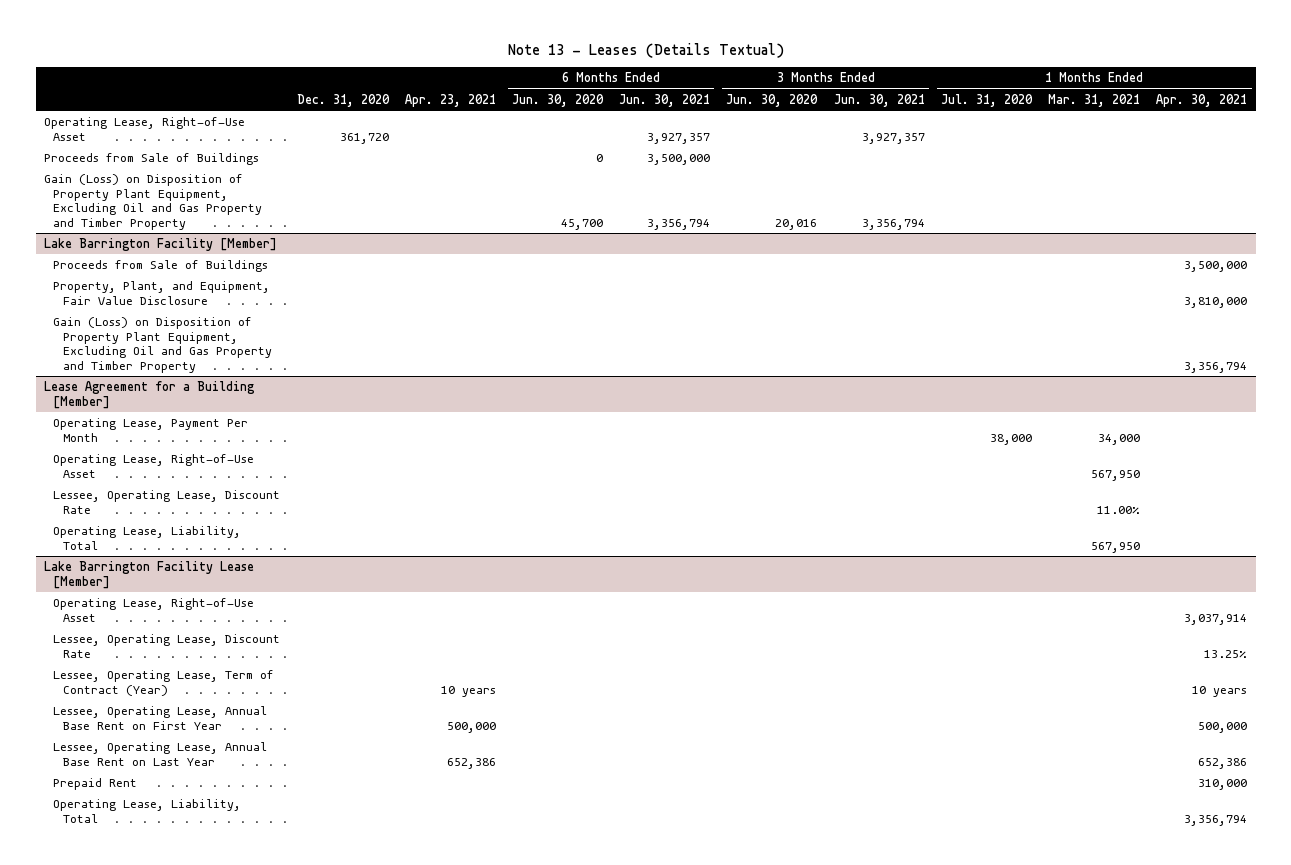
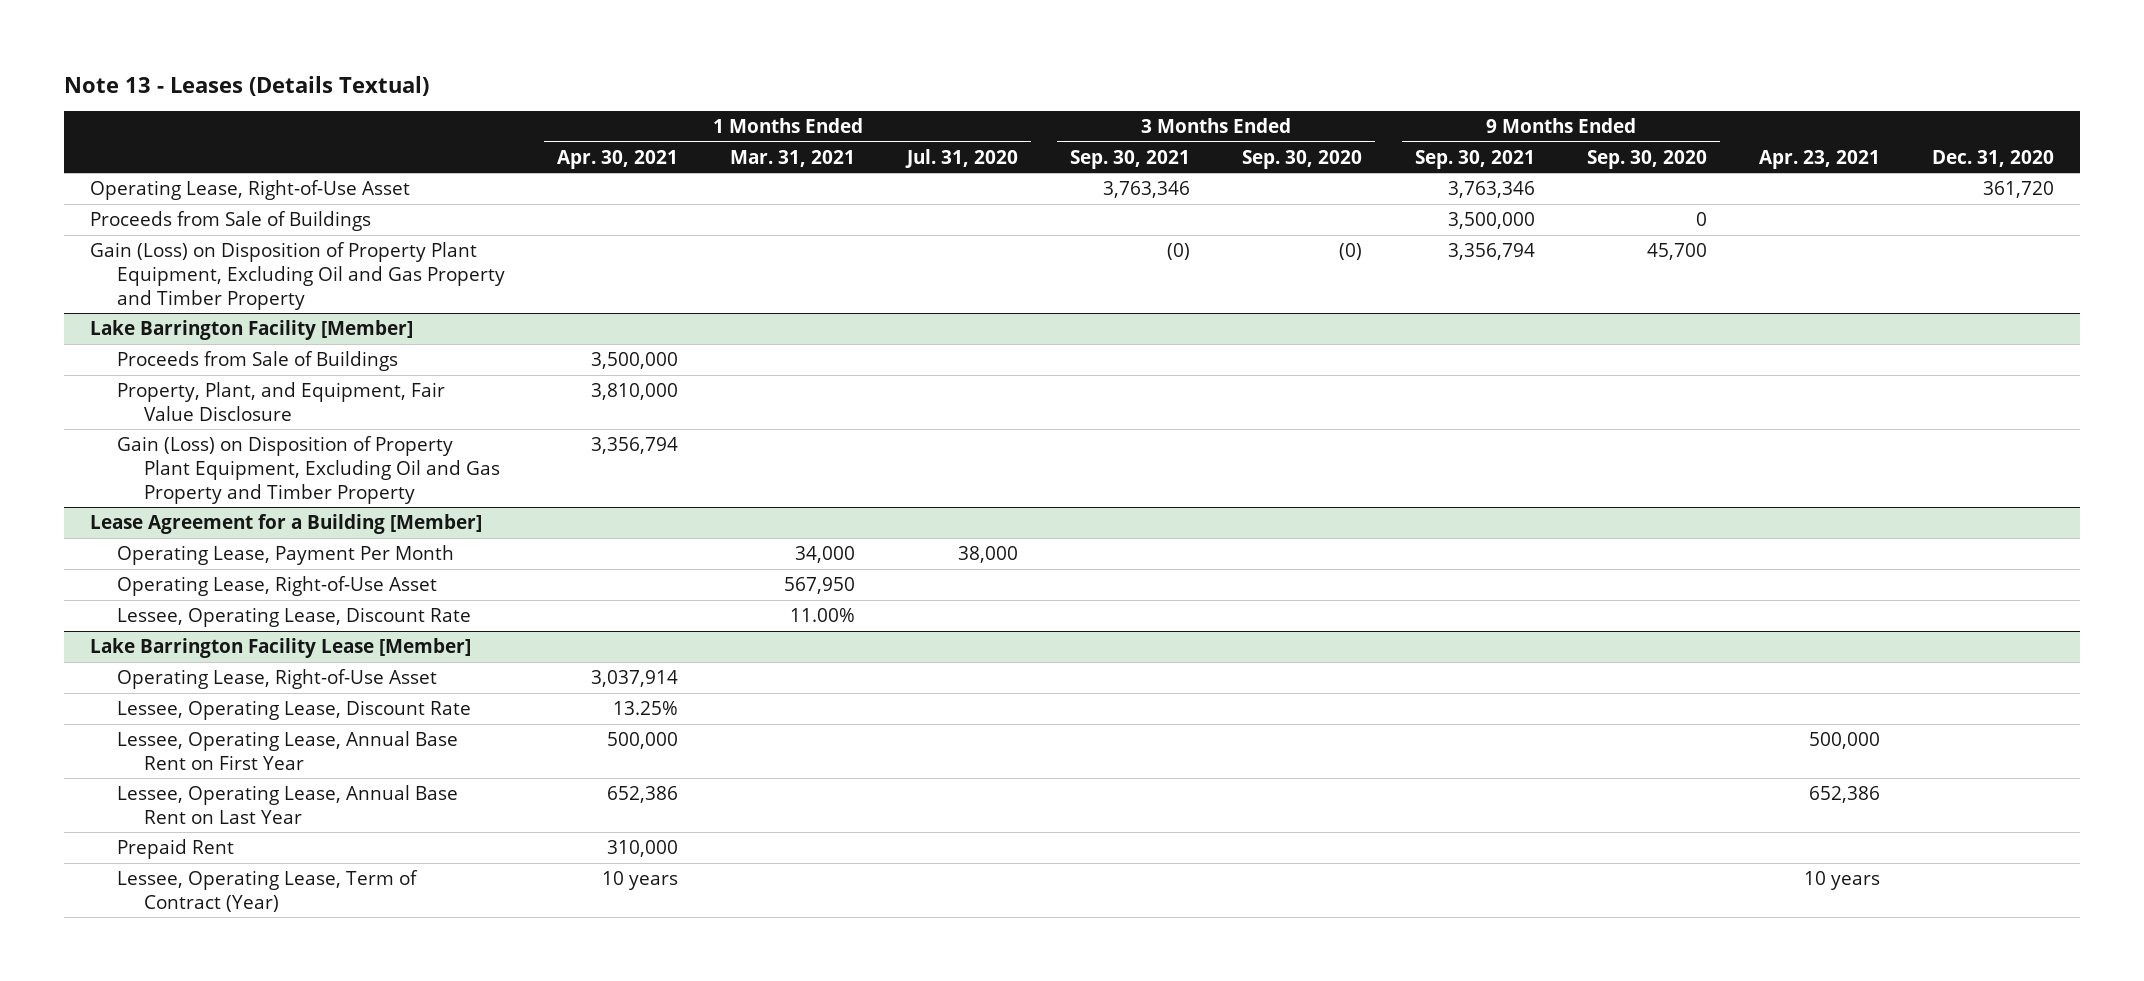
- | Dec. 31, 2020 | Apr. 23, 2021 | 6 Months Ended Jun. 30, 2020 | 6 Months Ended Jun. 30, 2021 | 3 Months Ended Jun. 30, 2020 | 3 Months Ended Jun. 30, 2021 | 1 Months Ended Jul. 31, 2020 | 1 Months Ended Mar. 31, 2021 | 1 Months Ended Apr. 30, 2021
+ | 1 Months Ended Apr. 30, 2021 | 1 Months Ended Mar. 31, 2021 | 1 Months Ended Jul. 31, 2020 | 3 Months Ended Sep. 30, 2021 | 3 Months Ended Sep. 30, 2020 | 9 Months Ended Sep. 30, 2021 | 9 Months Ended Sep. 30, 2020 | Apr. 23, 2021 | Dec. 31, 2020
@ Lease Agreement for a Building [Member]
- Operating Lease, Liability, Total | | | | | | | | 567,950 |
@ Lake Barrington Facility Lease [Member]
- Operating Lease, Liability, Total | | | | | | | | | 3,356,794
moved down: Lessee, Operating Lease, Term of Contract (Year) | 10 years | | | | | | | 10 years |

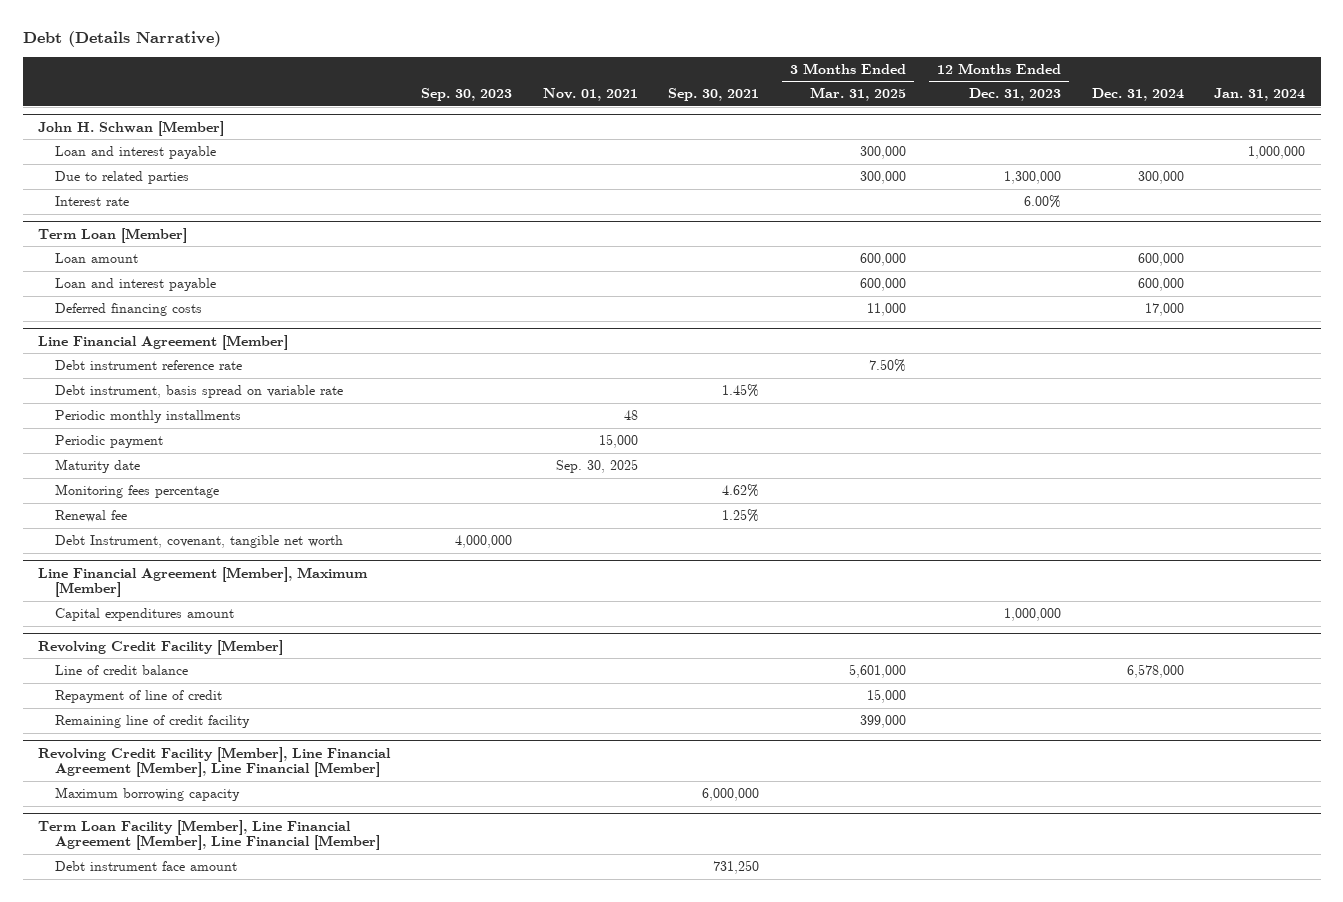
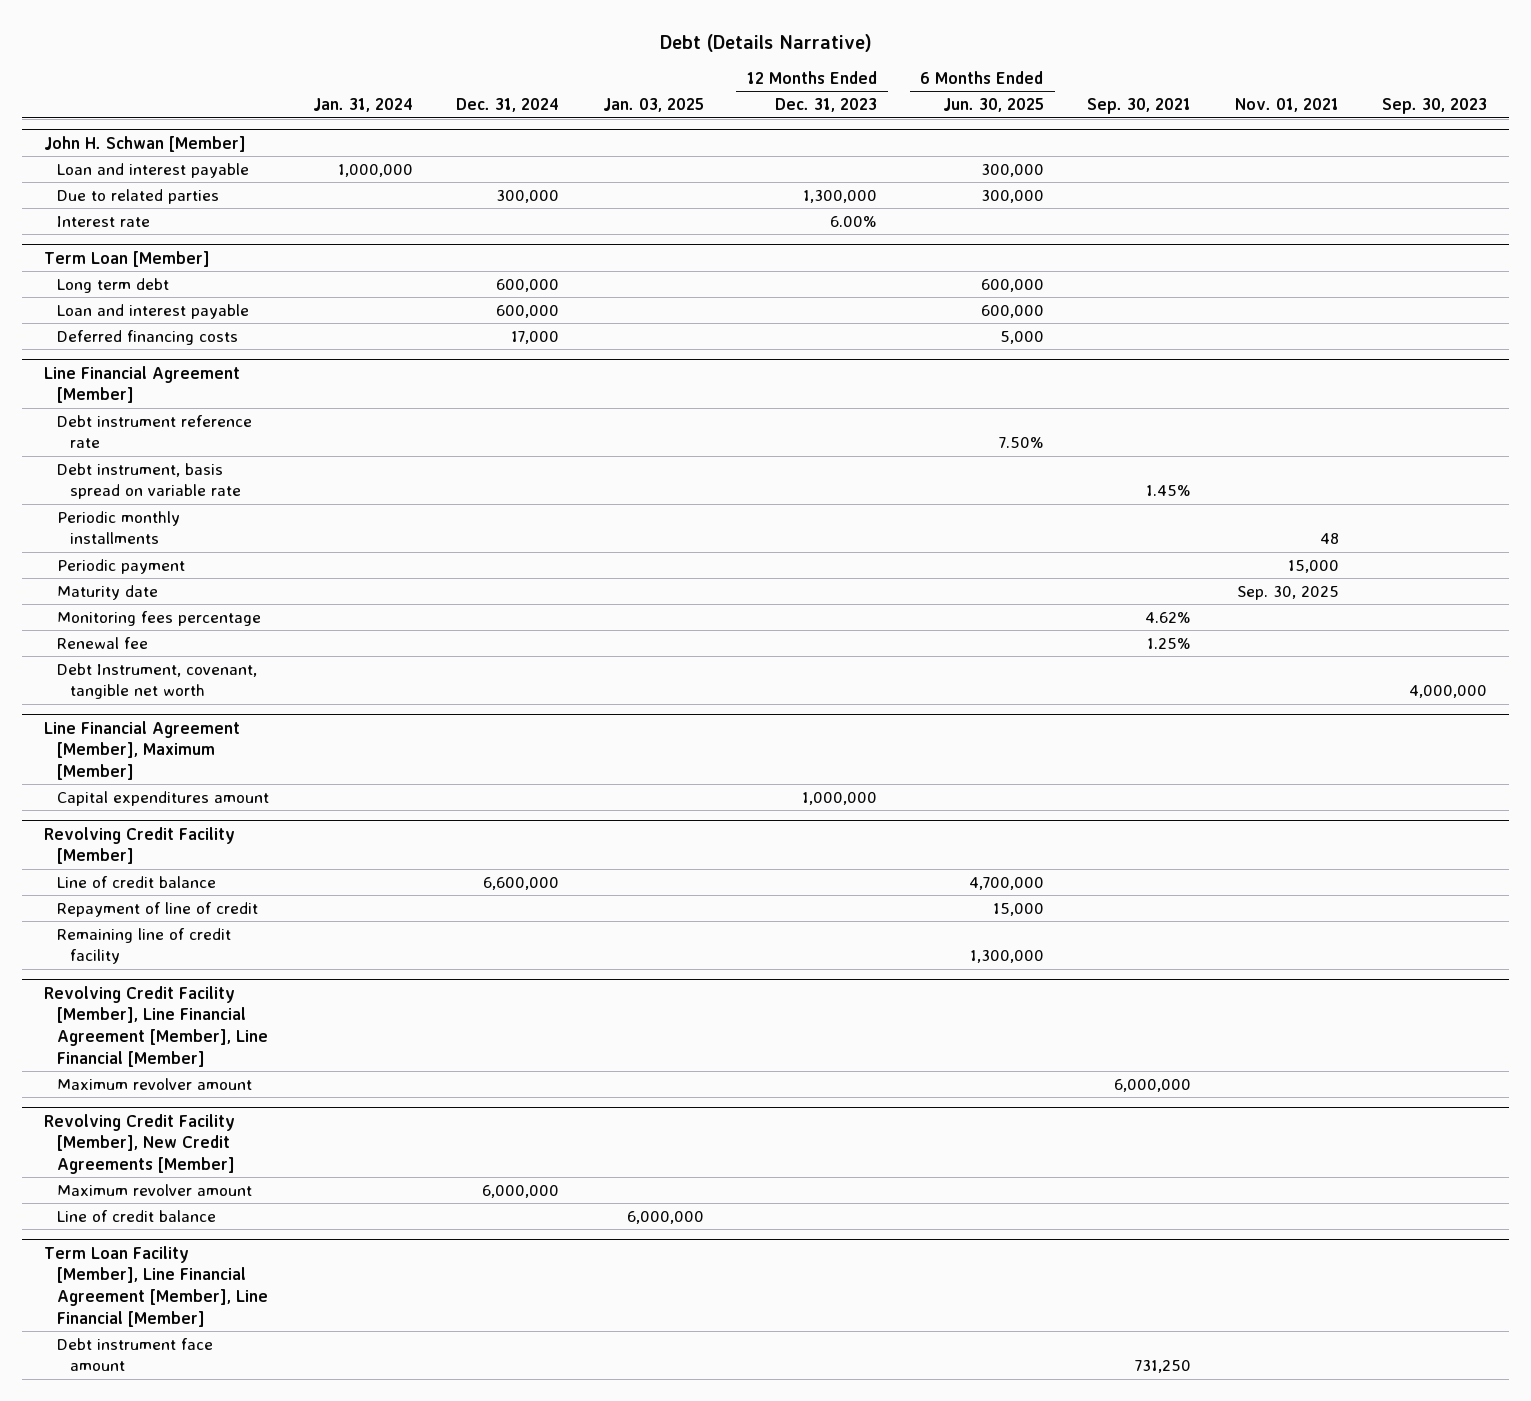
- | Sep. 30, 2023 | Nov. 01, 2021 | Sep. 30, 2021 | 3 Months Ended Mar. 31, 2025 | 12 Months Ended Dec. 31, 2023 | Dec. 31, 2024 | Jan. 31, 2024
+ | Jan. 31, 2024 | Dec. 31, 2024 | Jan. 03, 2025 | 12 Months Ended Dec. 31, 2023 | 6 Months Ended Jun. 30, 2025 | Sep. 30, 2021 | Nov. 01, 2021 | Sep. 30, 2023
@ Term Loan [Member]
- Loan amount | | | | 600,000 | | 600,000 |
+ Long term debt | | 600,000 | | | 600,000 | | |
@ Revolving Credit Facility [Member]
- Line of credit balance | | | | 5,601,000 | | 6,578,000 |
+ Line of credit balance | | 6,600,000 | | | 4,700,000 | | |
@ Revolving Credit Facility [Member], Line Financial Agreement [Member], Line Financial [Member]
- Maximum borrowing capacity | | | 6,000,000 | | | |
+ Maximum revolver amount | | | | | | 6,000,000 | |
+ Revolving Credit Facility [Member], New Credit Agreements [Member]
+ Maximum revolver amount | | 6,000,000 | | | | | |
+ Line of credit balance | | | 6,000,000 | | | | |

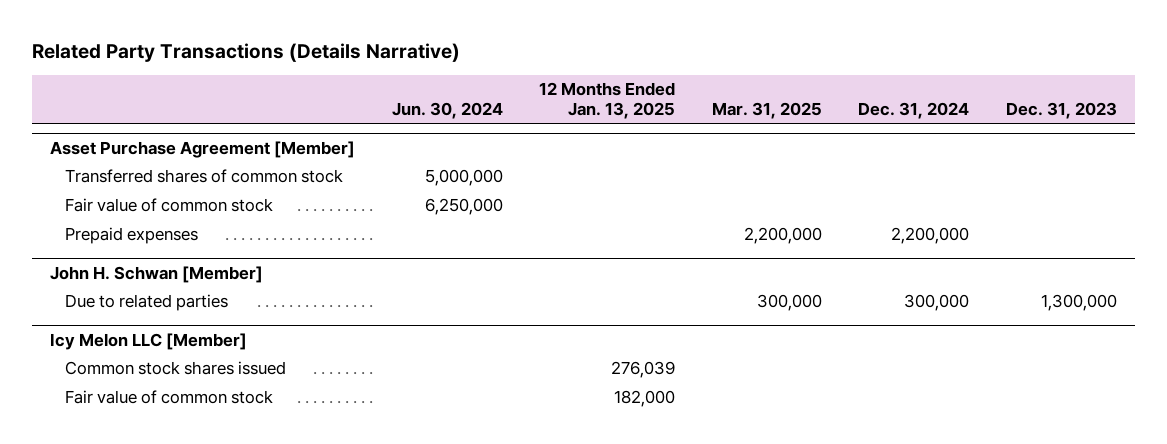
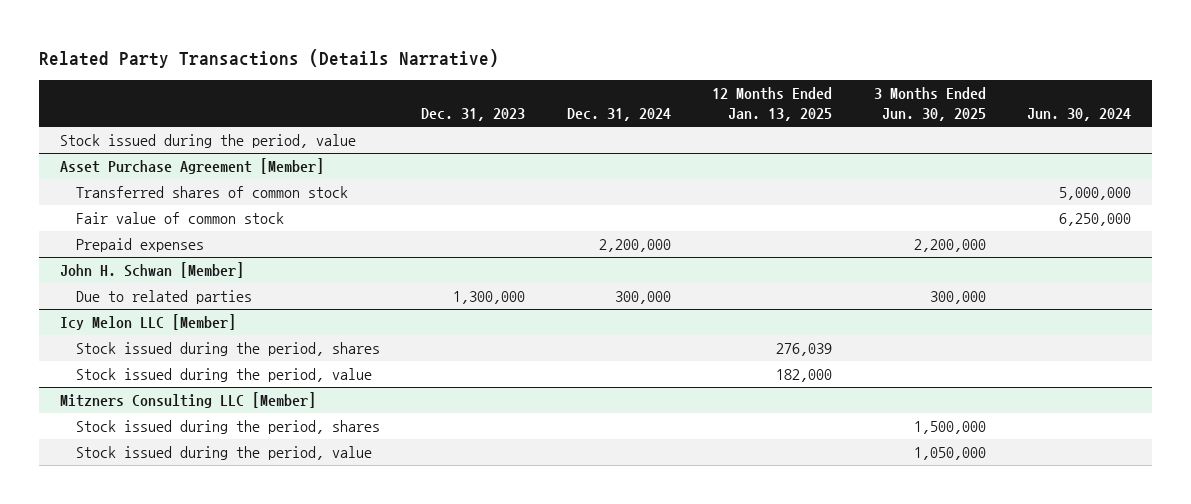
- | Jun. 30, 2024 | 12 Months Ended Jan. 13, 2025 | Mar. 31, 2025 | Dec. 31, 2024 | Dec. 31, 2023
+ | Dec. 31, 2023 | Dec. 31, 2024 | 12 Months Ended Jan. 13, 2025 | 3 Months Ended Jun. 30, 2025 | Jun. 30, 2024
+ Stock issued during the period, value
@ Icy Melon LLC [Member]
- Common stock shares issued | | 276,039 | | |
- Fair value of common stock | | 182,000 | | |
+ Stock issued during the period, shares | | | 276,039 | |
+ Stock issued during the period, value | | | 182,000 | |
+ Mitzners Consulting LLC [Member]
+ Stock issued during the period, shares | | | | 1,500,000 |
+ Stock issued during the period, value | | | | 1,050,000 |

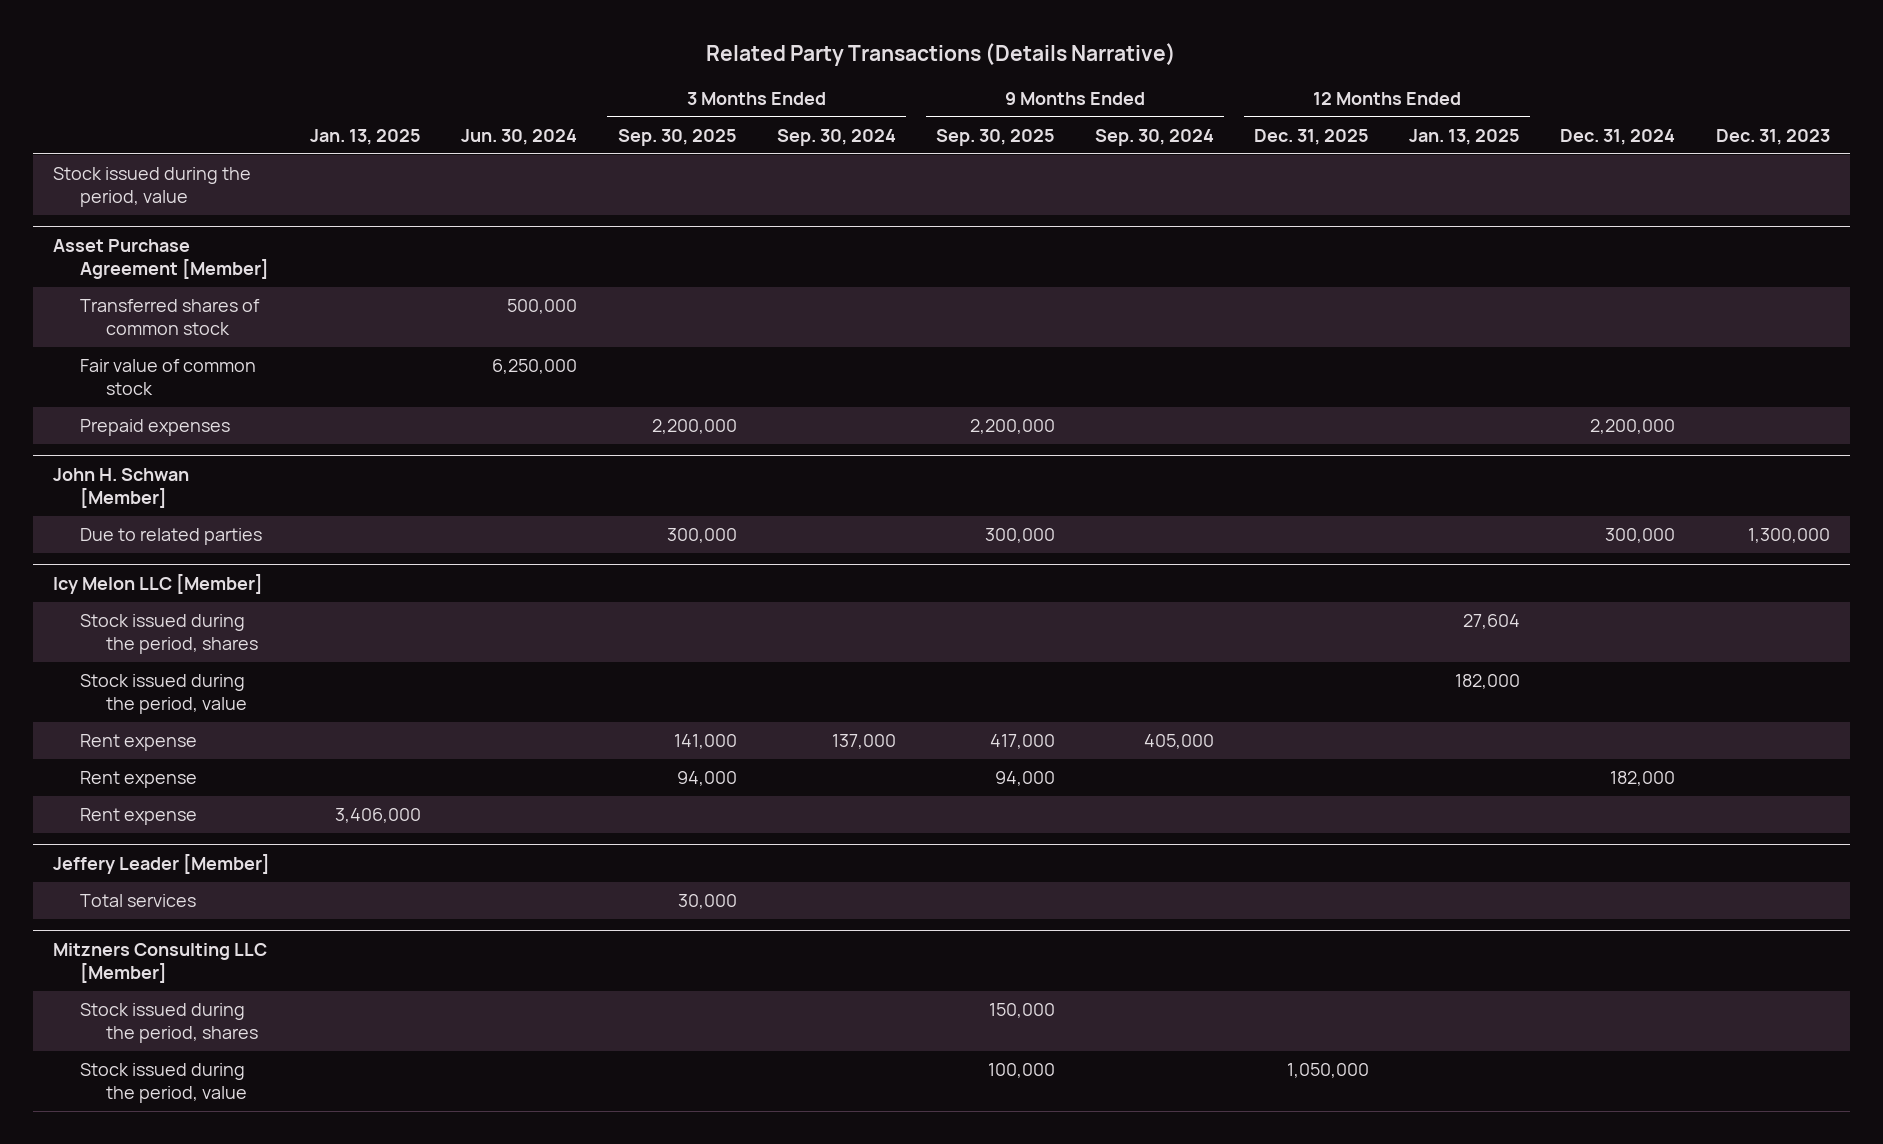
- | Dec. 31, 2023 | Dec. 31, 2024 | 12 Months Ended Jan. 13, 2025 | 3 Months Ended Jun. 30, 2025 | Jun. 30, 2024
+ | Jan. 13, 2025 | Jun. 30, 2024 | 3 Months Ended Sep. 30, 2025 | 3 Months Ended Sep. 30, 2024 | 9 Months Ended Sep. 30, 2025 | 9 Months Ended Sep. 30, 2024 | 12 Months Ended Dec. 31, 2025 | 12 Months Ended Jan. 13, 2025 | Dec. 31, 2024 | Dec. 31, 2023
@ Asset Purchase Agreement [Member]
- Transferred shares of common stock | | | | | 5,000,000
+ Transferred shares of common stock | | 500,000 | | | | | | | |
@ Icy Melon LLC [Member]
- Stock issued during the period, shares | | | 276,039 | |
+ Stock issued during the period, shares | | | | | | | | 27,604 | |
+ Rent expense | | | 141,000 | 137,000 | 417,000 | 405,000 | | | |
+ Rent expense | | | 94,000 | | 94,000 | | | | 182,000 |
+ Rent expense | 3,406,000 | | | | | | | | |
+ Jeffery Leader [Member]
+ Total services | | | 30,000 | | | | | | |

